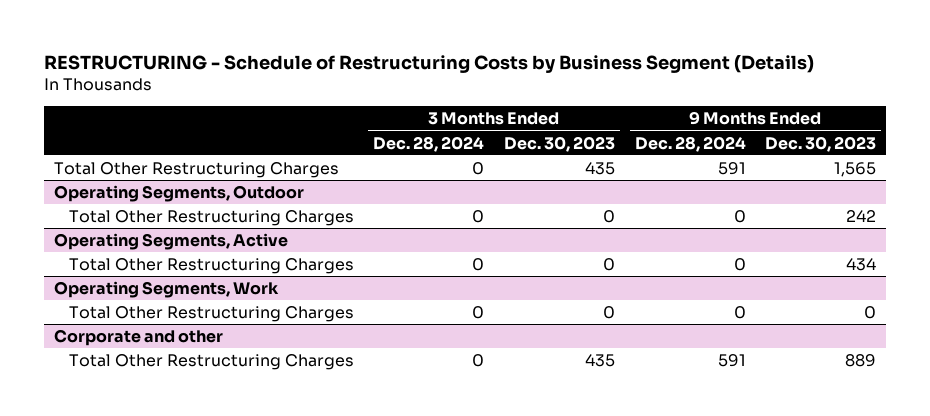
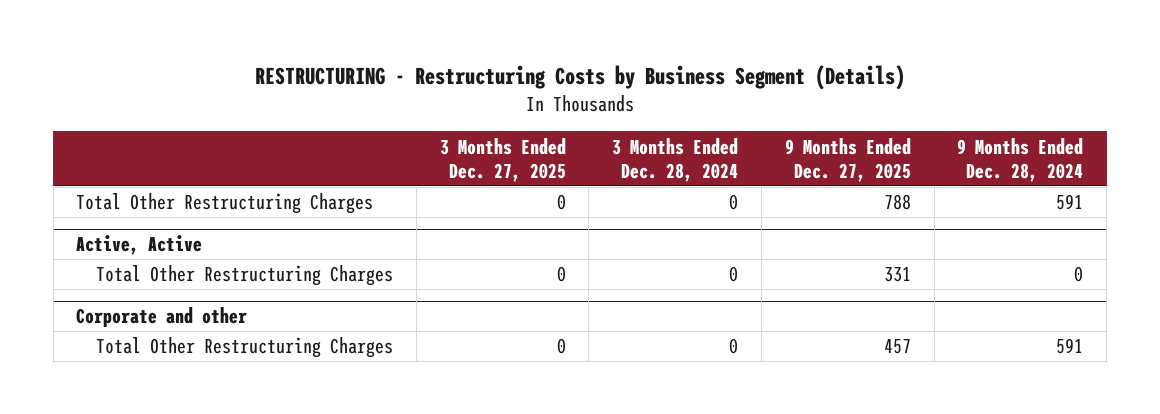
- RESTRUCTURING - Schedule of Restructuring Costs by Business Segment (Details)
+ RESTRUCTURING - Restructuring Costs by Business Segment (Details)
- | 3 Months Ended Dec. 28, 2024 | 3 Months Ended Dec. 30, 2023 | 9 Months Ended Dec. 28, 2024 | 9 Months Ended Dec. 30, 2023
+ | 3 Months Ended Dec. 27, 2025 | 3 Months Ended Dec. 28, 2024 | 9 Months Ended Dec. 27, 2025 | 9 Months Ended Dec. 28, 2024
- Operating Segments, Outdoor
- Total Other Restructuring Charges | 0 | 0 | 0 | 242
- Operating Segments, Active
- Total Other Restructuring Charges | 0 | 0 | 0 | 434
- Operating Segments, Work
+ Active, Active

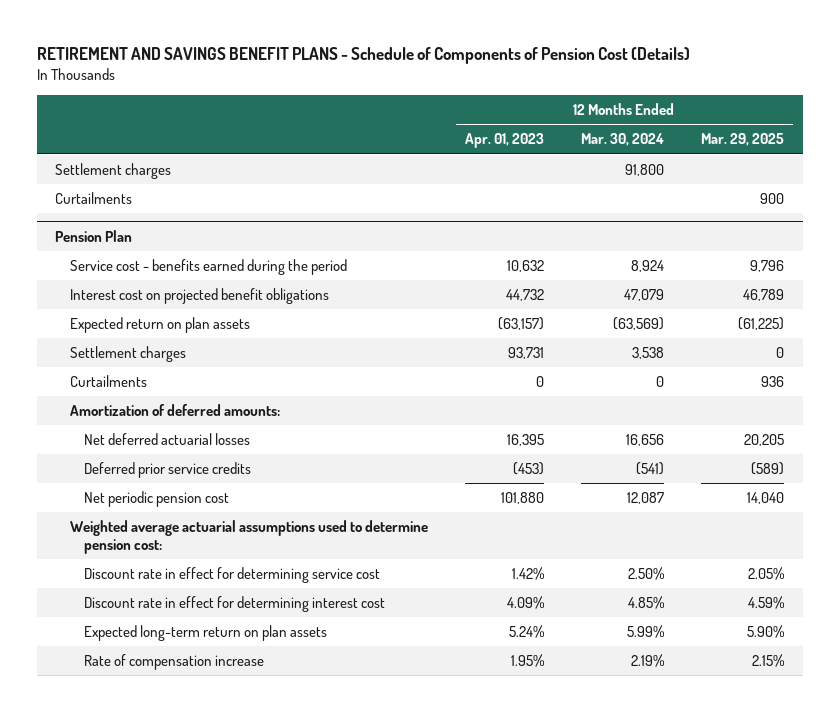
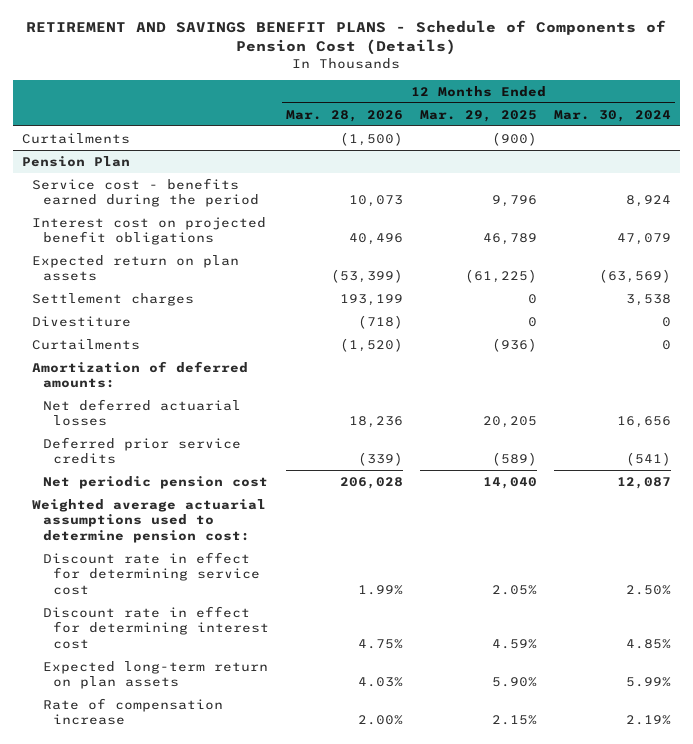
- | 12 Months Ended Apr. 01, 2023 | 12 Months Ended Mar. 30, 2024 | 12 Months Ended Mar. 29, 2025
+ | 12 Months Ended Mar. 28, 2026 | 12 Months Ended Mar. 29, 2025 | 12 Months Ended Mar. 30, 2024
- Settlement charges | | 91,800 |
- Curtailments | | | 900
+ Curtailments | (1,500) | (900) |
@ Pension Plan
- Curtailments | 0 | 0 | 936
+ Divestiture | (718) | 0 | 0
+ Curtailments | (1,520) | (936) | 0

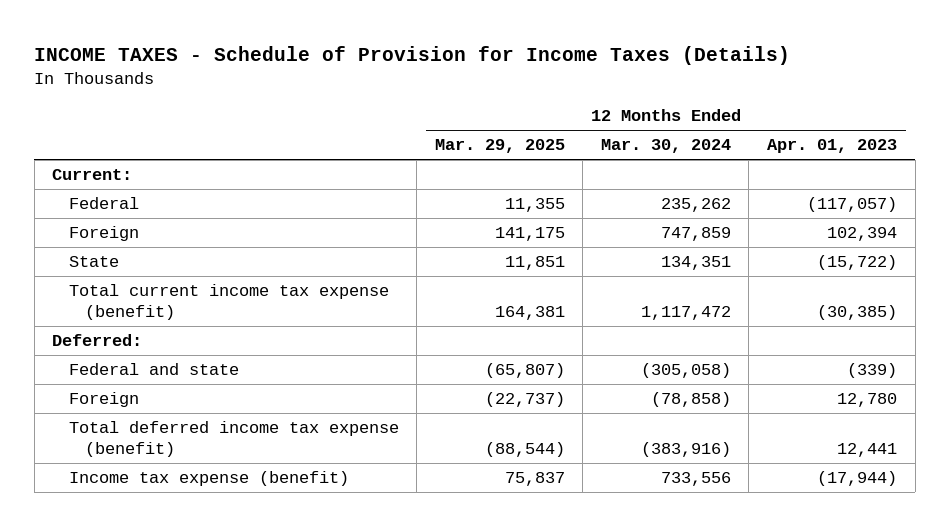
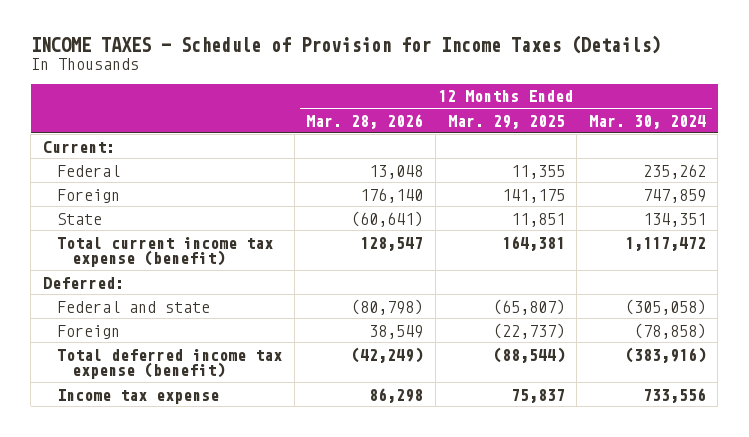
- | 12 Months Ended Mar. 29, 2025 | 12 Months Ended Mar. 30, 2024 | 12 Months Ended Apr. 01, 2023
+ | 12 Months Ended Mar. 28, 2026 | 12 Months Ended Mar. 29, 2025 | 12 Months Ended Mar. 30, 2024
- Income tax expense (benefit) | 75,837 | 733,556 | (17,944)
+ Income tax expense | 86,298 | 75,837 | 733,556

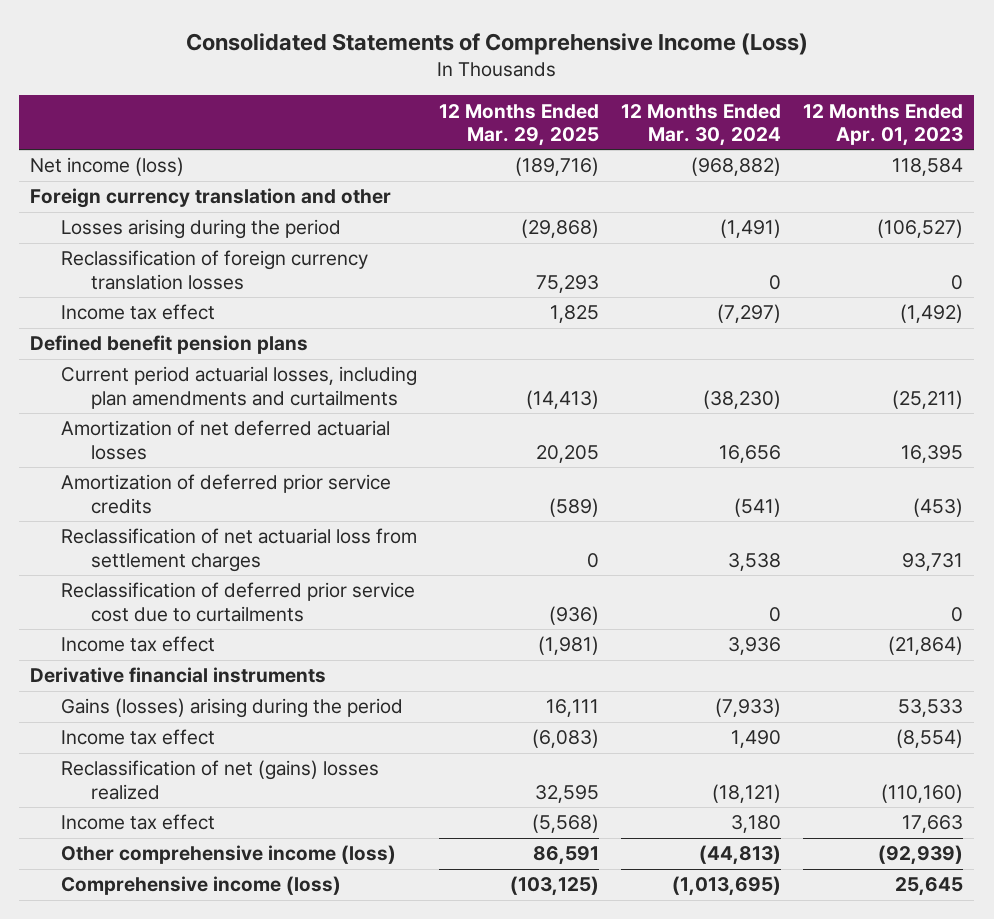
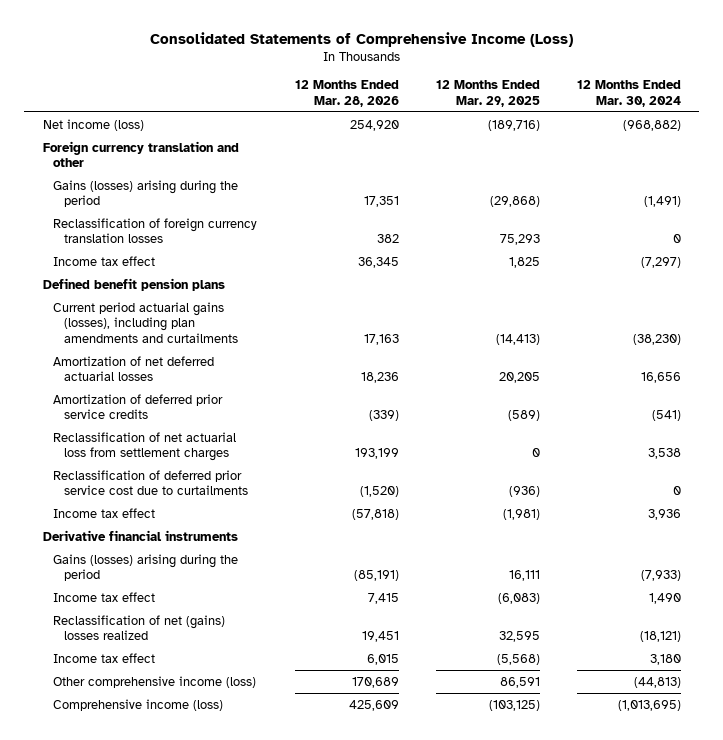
- | 12 Months Ended Mar. 29, 2025 | 12 Months Ended Mar. 30, 2024 | 12 Months Ended Apr. 01, 2023
+ | 12 Months Ended Mar. 28, 2026 | 12 Months Ended Mar. 29, 2025 | 12 Months Ended Mar. 30, 2024
- Losses arising during the period | (29,868) | (1,491) | (106,527)
+ Gains (losses) arising during the period | 17,351 | (29,868) | (1,491)
- Current period actuarial losses, including plan amendments and curtailments | (14,413) | (38,230) | (25,211)
+ Current period actuarial gains (losses), including plan amendments and curtailments | 17,163 | (14,413) | (38,230)

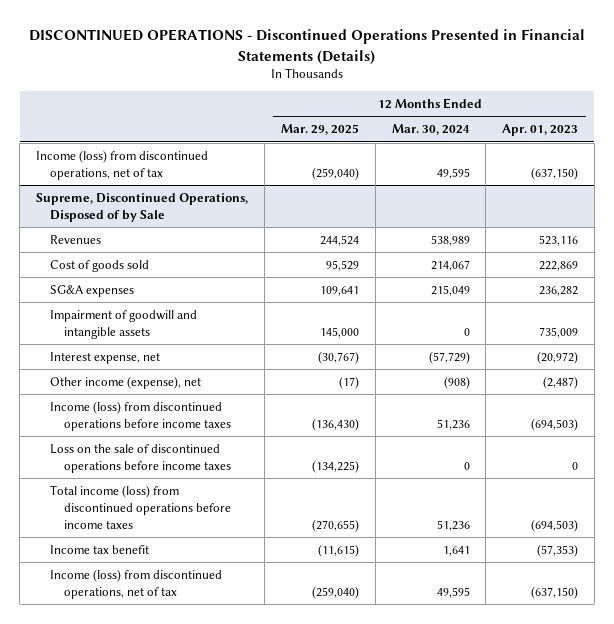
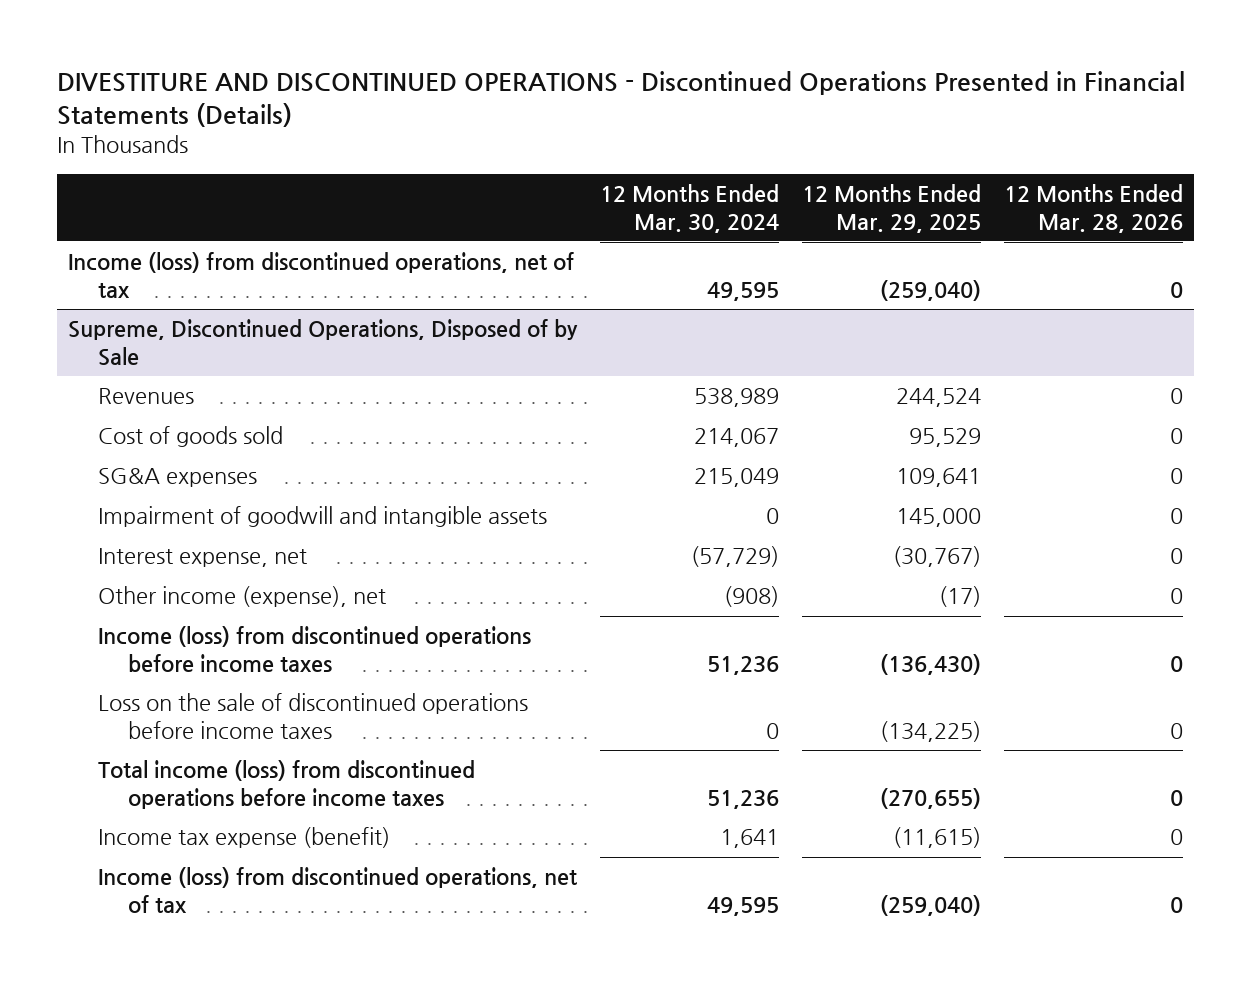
- DISCONTINUED OPERATIONS - Discontinued Operations Presented in Financial Statements (Details)
+ DIVESTITURE AND DISCONTINUED OPERATIONS - Discontinued Operations Presented in Financial Statements (Details)
- | 12 Months Ended Mar. 29, 2025 | 12 Months Ended Mar. 30, 2024 | 12 Months Ended Apr. 01, 2023
+ | 12 Months Ended Mar. 30, 2024 | 12 Months Ended Mar. 29, 2025 | 12 Months Ended Mar. 28, 2026
@ Supreme, Discontinued Operations, Disposed of by Sale
- Income tax benefit | (11,615) | 1,641 | (57,353)
+ Income tax expense (benefit) | 1,641 | (11,615) | 0

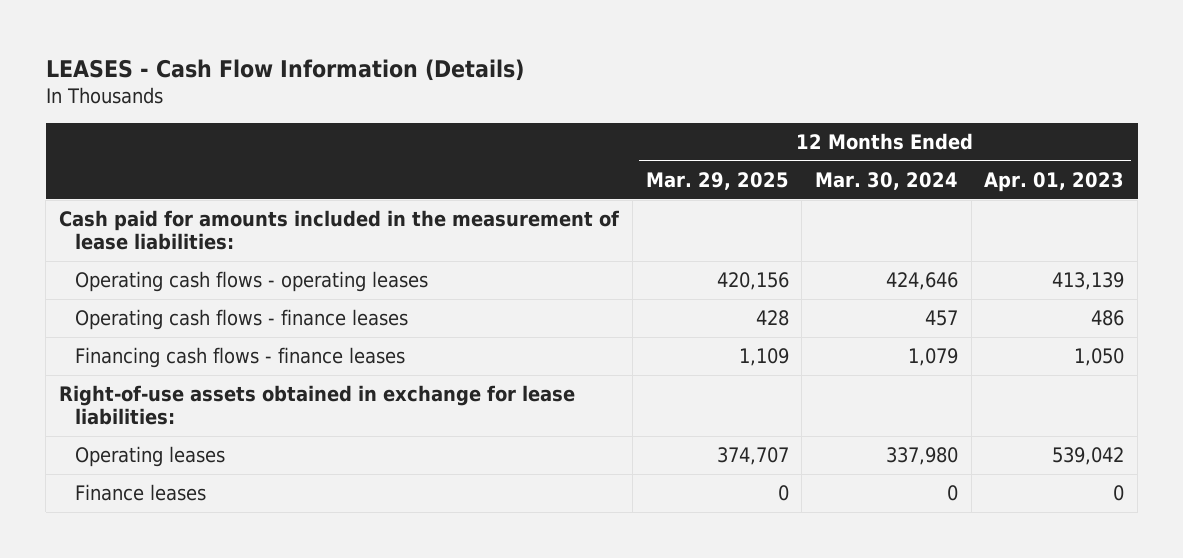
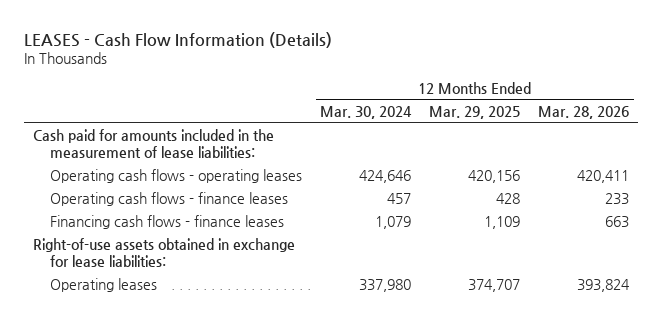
- | 12 Months Ended Mar. 29, 2025 | 12 Months Ended Mar. 30, 2024 | 12 Months Ended Apr. 01, 2023
+ | 12 Months Ended Mar. 30, 2024 | 12 Months Ended Mar. 29, 2025 | 12 Months Ended Mar. 28, 2026
- Finance leases | 0 | 0 | 0

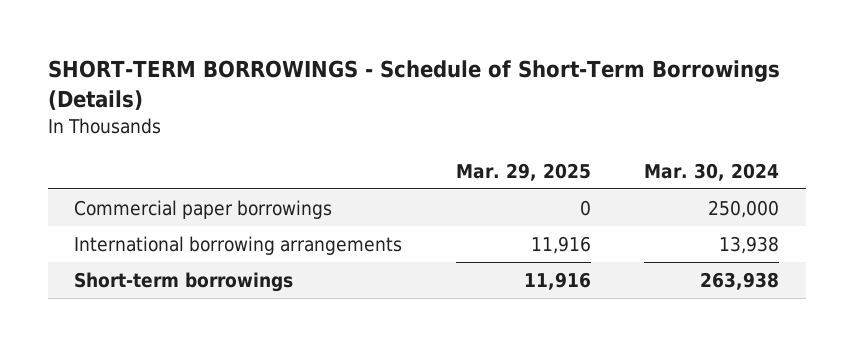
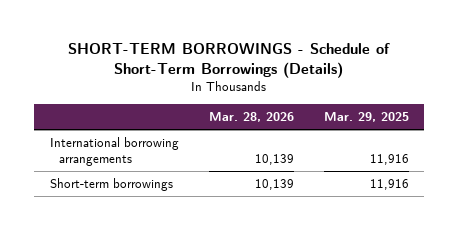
- | Mar. 29, 2025 | Mar. 30, 2024
+ | Mar. 28, 2026 | Mar. 29, 2025
- Commercial paper borrowings | 0 | 250,000

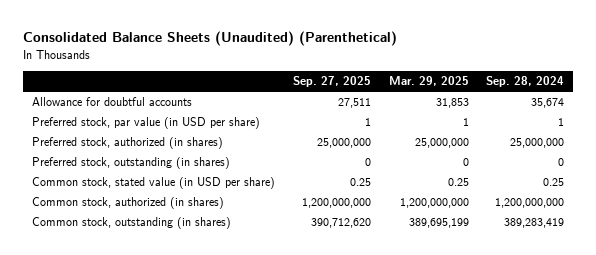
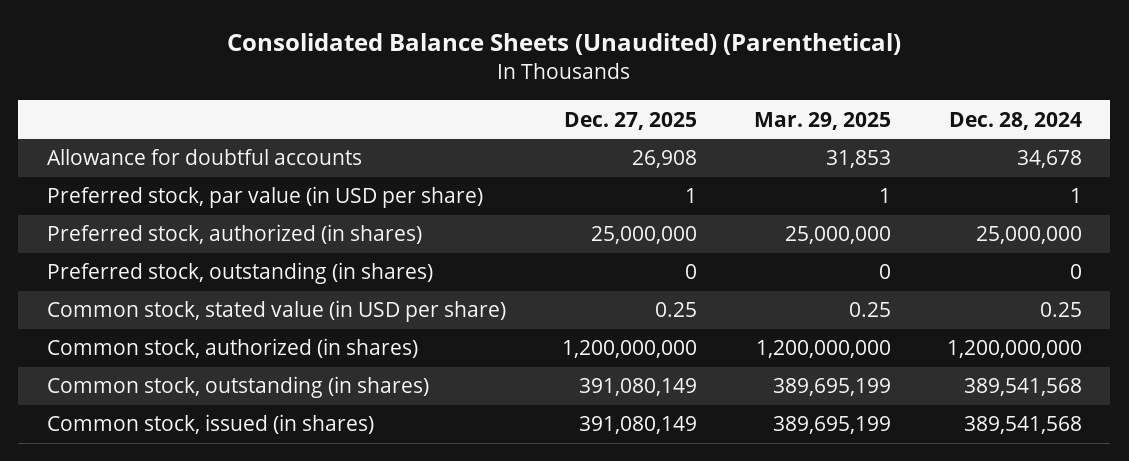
- | Sep. 27, 2025 | Mar. 29, 2025 | Sep. 28, 2024
+ | Dec. 27, 2025 | Mar. 29, 2025 | Dec. 28, 2024
+ Common stock, issued (in shares) | 391,080,149 | 389,695,199 | 389,541,568

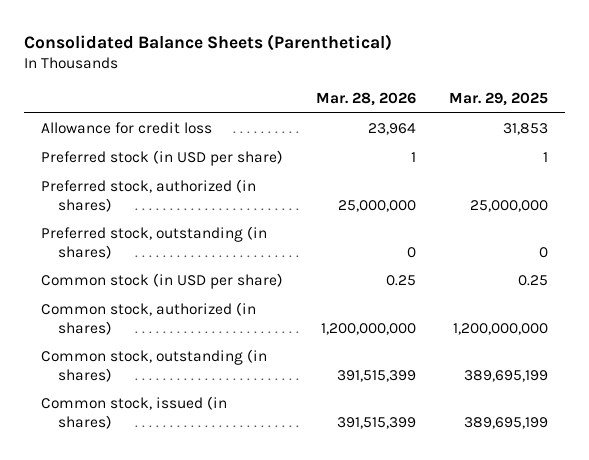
- Consolidated Balance Sheets (Unaudited) (Parenthetical)
+ Consolidated Balance Sheets (Parenthetical)
- | Dec. 27, 2025 | Mar. 29, 2025 | Dec. 28, 2024
+ | Mar. 28, 2026 | Mar. 29, 2025
- Allowance for doubtful accounts | 26,908 | 31,853 | 34,678
- Preferred stock, par value (in USD per share) | 1 | 1 | 1
+ Allowance for credit loss | 23,964 | 31,853
+ Preferred stock (in USD per share) | 1 | 1
- Common stock, stated value (in USD per share) | 0.25 | 0.25 | 0.25
+ Common stock (in USD per share) | 0.25 | 0.25

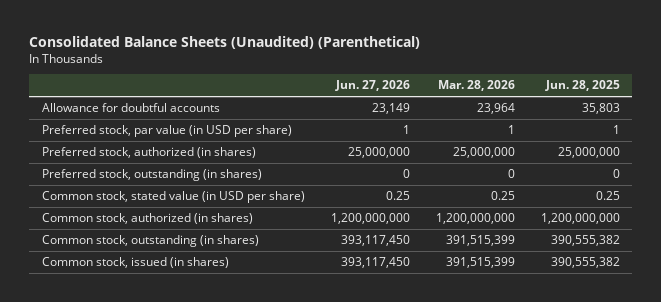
- Consolidated Balance Sheets (Parenthetical)
+ Consolidated Balance Sheets (Unaudited) (Parenthetical)
- | Mar. 28, 2026 | Mar. 29, 2025
+ | Jun. 27, 2026 | Mar. 28, 2026 | Jun. 28, 2025
- Allowance for credit loss | 23,964 | 31,853
- Preferred stock (in USD per share) | 1 | 1
+ Allowance for doubtful accounts | 23,149 | 23,964 | 35,803
+ Preferred stock, par value (in USD per share) | 1 | 1 | 1
- Common stock (in USD per share) | 0.25 | 0.25
+ Common stock, stated value (in USD per share) | 0.25 | 0.25 | 0.25

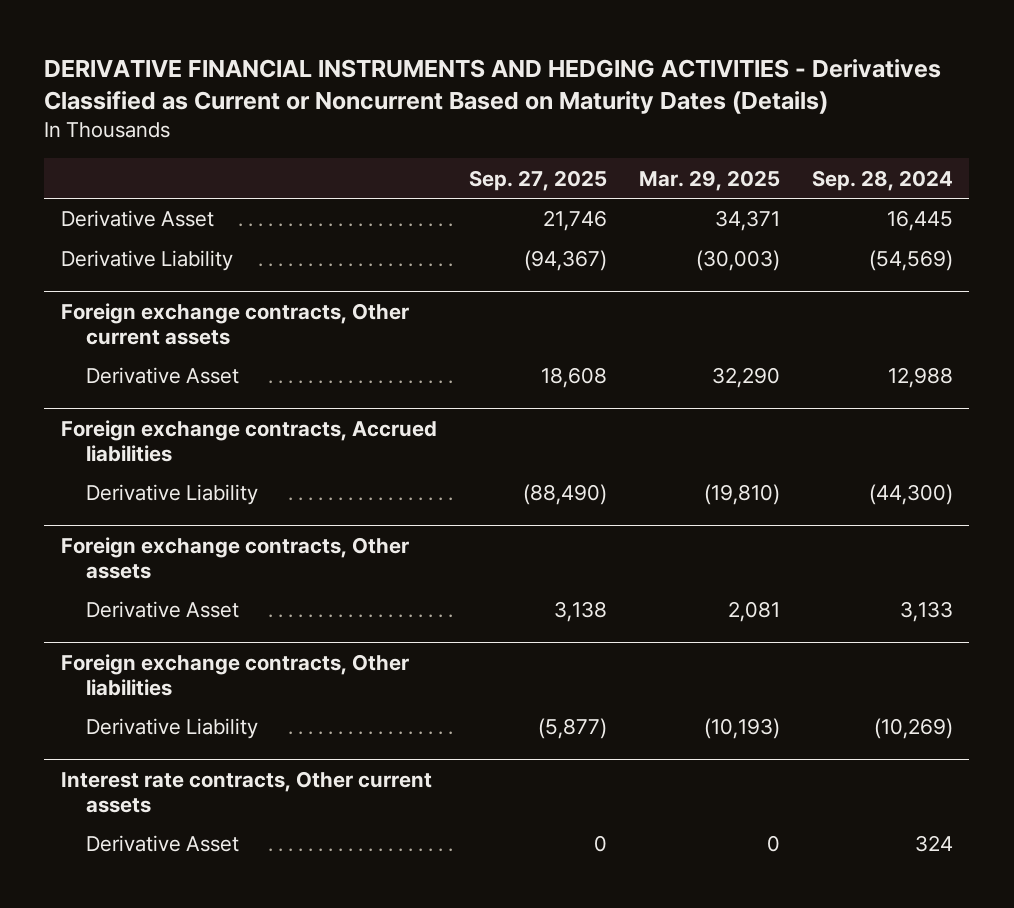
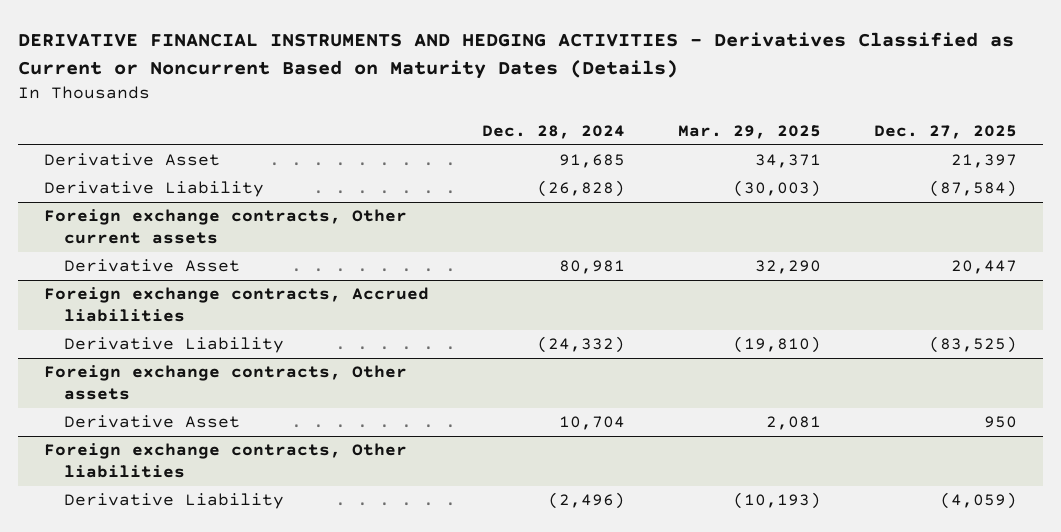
- | Sep. 27, 2025 | Mar. 29, 2025 | Sep. 28, 2024
+ | Dec. 28, 2024 | Mar. 29, 2025 | Dec. 27, 2025
- Interest rate contracts, Other current assets
- Derivative Asset | 0 | 0 | 324

